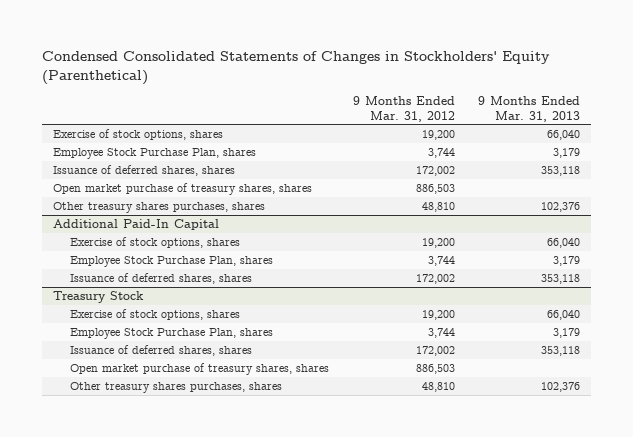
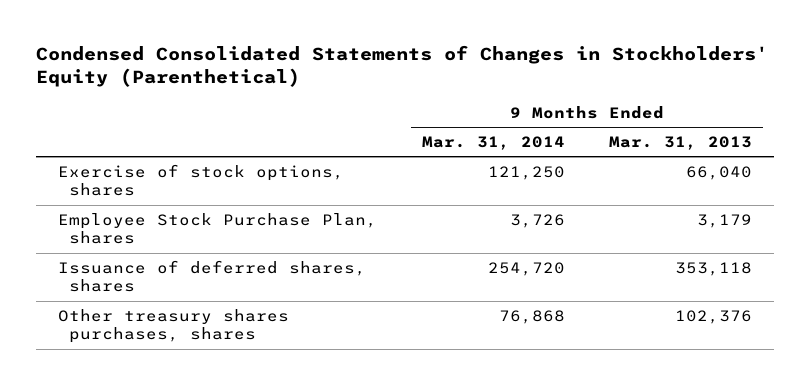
- | 9 Months Ended Mar. 31, 2012 | 9 Months Ended Mar. 31, 2013
+ | 9 Months Ended Mar. 31, 2014 | 9 Months Ended Mar. 31, 2013
- Open market purchase of treasury shares, shares | 886,503 |
- Additional Paid-In Capital
- Exercise of stock options, shares | 19,200 | 66,040
- Employee Stock Purchase Plan, shares | 3,744 | 3,179
- Issuance of deferred shares, shares | 172,002 | 353,118
- Treasury Stock
- Exercise of stock options, shares | 19,200 | 66,040
- Employee Stock Purchase Plan, shares | 3,744 | 3,179
- Issuance of deferred shares, shares | 172,002 | 353,118
- Open market purchase of treasury shares, shares | 886,503 |
- Other treasury shares purchases, shares | 48,810 | 102,376

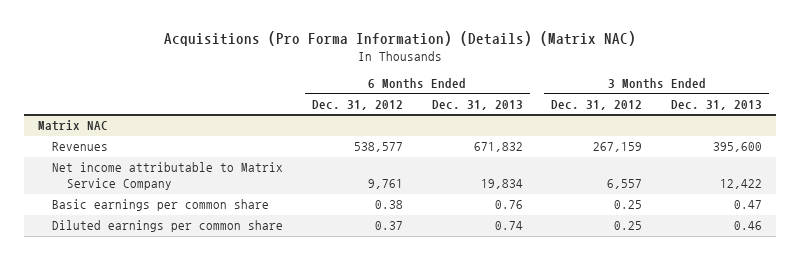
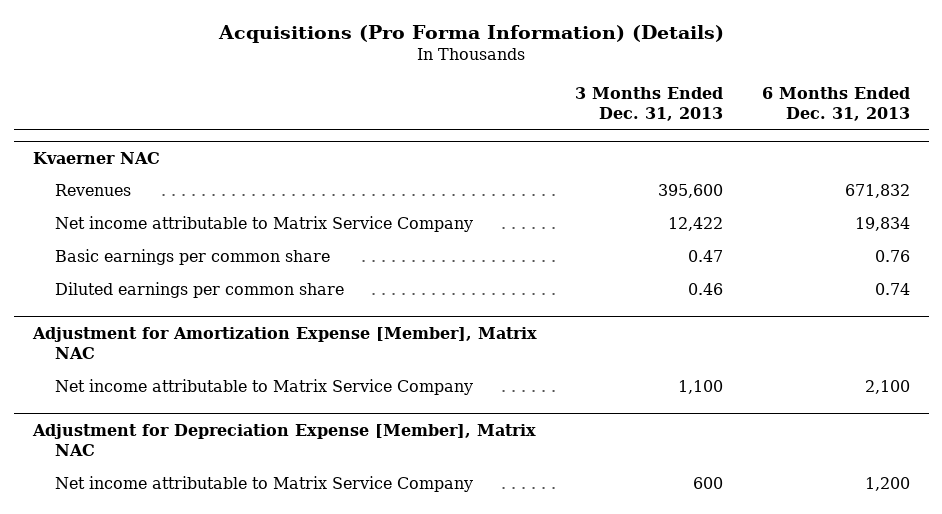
- Acquisitions (Pro Forma Information) (Details) (Matrix NAC)
+ Acquisitions (Pro Forma Information) (Details)
- | 6 Months Ended Dec. 31, 2012 | 6 Months Ended Dec. 31, 2013 | 3 Months Ended Dec. 31, 2012 | 3 Months Ended Dec. 31, 2013
+ | 3 Months Ended Dec. 31, 2013 | 6 Months Ended Dec. 31, 2013
- Matrix NAC
+ Kvaerner NAC
+ Adjustment for Amortization Expense [Member], Matrix NAC
+ Net income attributable to Matrix Service Company | 1,100 | 2,100
+ Adjustment for Depreciation Expense [Member], Matrix NAC
+ Net income attributable to Matrix Service Company | 600 | 1,200

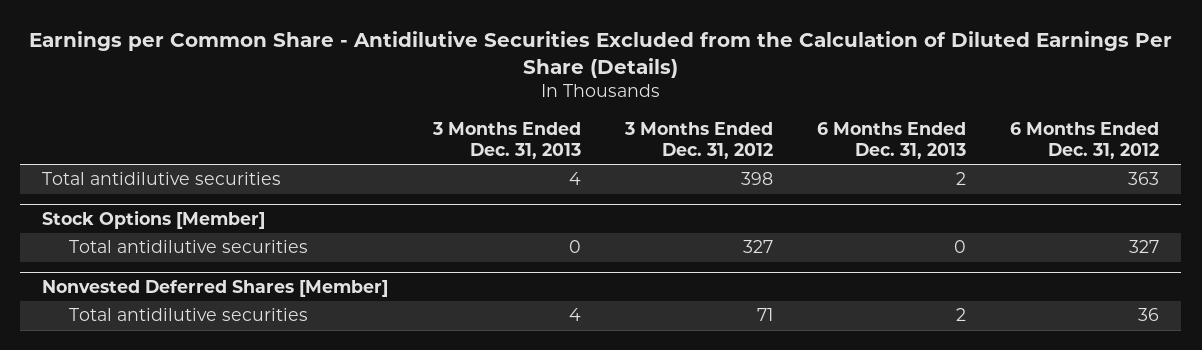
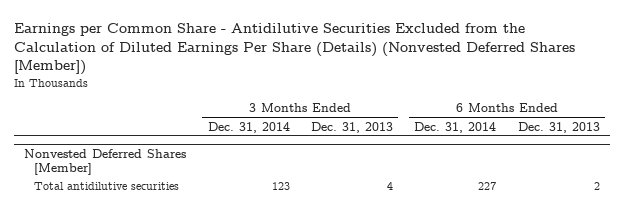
- Earnings per Common Share - Antidilutive Securities Excluded from the Calculation of Diluted Earnings Per Share (Details)
+ Earnings per Common Share - Antidilutive Securities Excluded from the Calculation of Diluted Earnings Per Share (Details) (Nonvested Deferred Shares [Member])
- | 3 Months Ended Dec. 31, 2013 | 3 Months Ended Dec. 31, 2012 | 6 Months Ended Dec. 31, 2013 | 6 Months Ended Dec. 31, 2012
+ | 3 Months Ended Dec. 31, 2014 | 3 Months Ended Dec. 31, 2013 | 6 Months Ended Dec. 31, 2014 | 6 Months Ended Dec. 31, 2013
- Total antidilutive securities | 4 | 398 | 2 | 363
- Stock Options [Member]
- Total antidilutive securities | 0 | 327 | 0 | 327

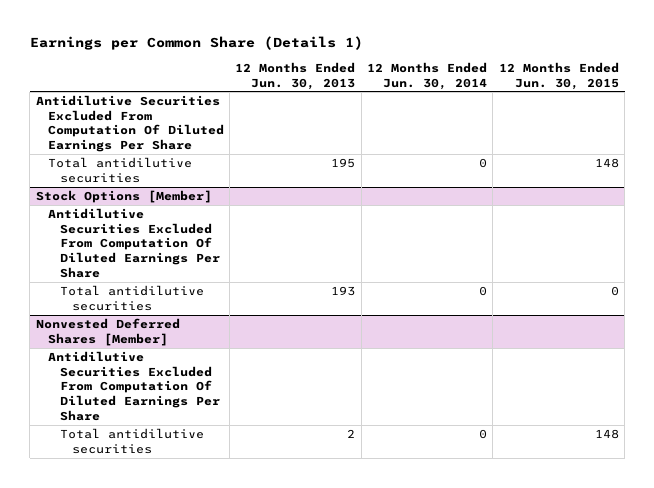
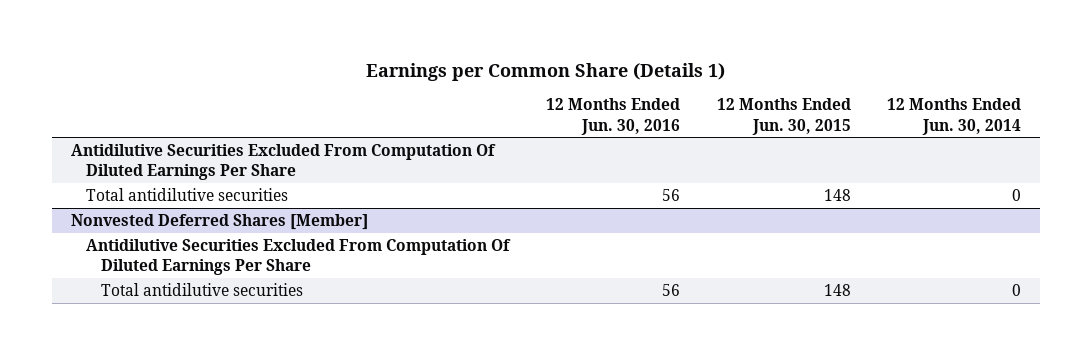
- | 12 Months Ended Jun. 30, 2013 | 12 Months Ended Jun. 30, 2014 | 12 Months Ended Jun. 30, 2015
+ | 12 Months Ended Jun. 30, 2016 | 12 Months Ended Jun. 30, 2015 | 12 Months Ended Jun. 30, 2014
- Stock Options [Member]
- Antidilutive Securities Excluded From Computation Of Diluted Earnings Per Share
- Total antidilutive securities | 193 | 0 | 0

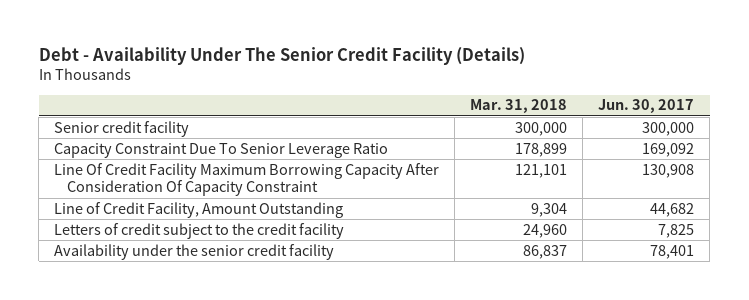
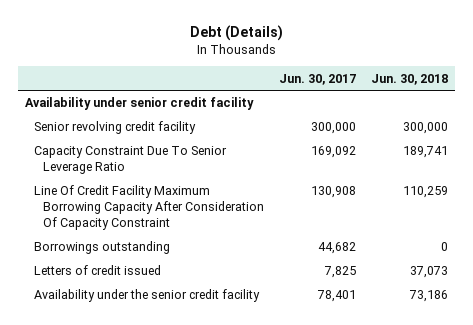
- Debt - Availability Under The Senior Credit Facility (Details)
+ Debt (Details)
- | Mar. 31, 2018 | Jun. 30, 2017
+ | Jun. 30, 2017 | Jun. 30, 2018
- Senior credit facility | 300,000 | 300,000
+ Availability under senior credit facility
+ Senior revolving credit facility | 300,000 | 300,000
- Line of Credit Facility, Amount Outstanding | 9,304 | 44,682
- Letters of credit subject to the credit facility | 24,960 | 7,825
+ Borrowings outstanding | 44,682 | 0
+ Letters of credit issued | 7,825 | 37,073

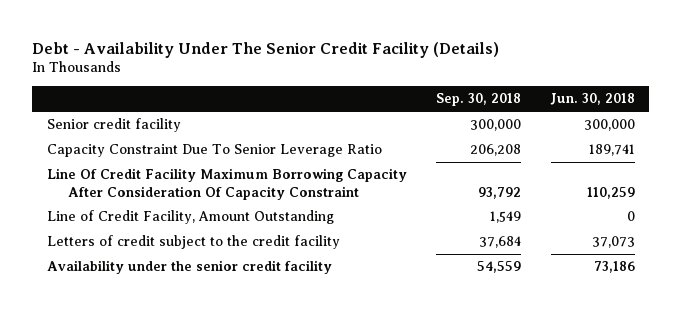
- Debt (Details)
+ Debt - Availability Under The Senior Credit Facility (Details)
- | Jun. 30, 2017 | Jun. 30, 2018
+ | Sep. 30, 2018 | Jun. 30, 2018
- Availability under senior credit facility
- Senior revolving credit facility | 300,000 | 300,000
+ Senior credit facility | 300,000 | 300,000
- Borrowings outstanding | 44,682 | 0
- Letters of credit issued | 7,825 | 37,073
+ Line of Credit Facility, Amount Outstanding | 1,549 | 0
+ Letters of credit subject to the credit facility | 37,684 | 37,073

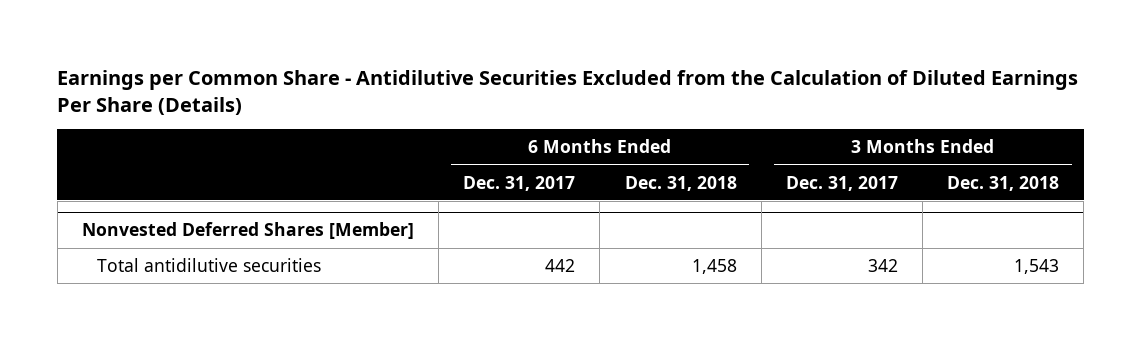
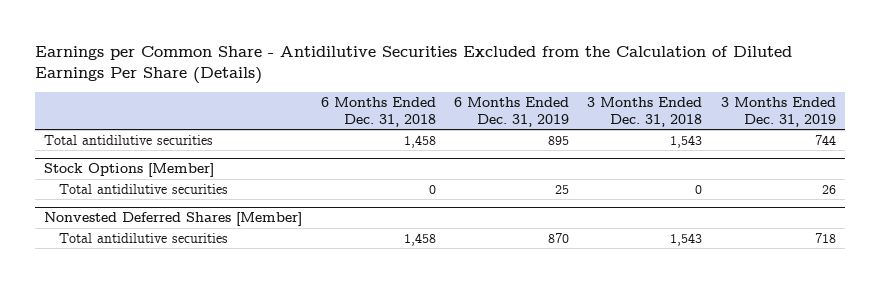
- | 6 Months Ended Dec. 31, 2017 | 6 Months Ended Dec. 31, 2018 | 3 Months Ended Dec. 31, 2017 | 3 Months Ended Dec. 31, 2018
+ | 6 Months Ended Dec. 31, 2018 | 6 Months Ended Dec. 31, 2019 | 3 Months Ended Dec. 31, 2018 | 3 Months Ended Dec. 31, 2019
+ Total antidilutive securities | 1,458 | 895 | 1,543 | 744
+ Stock Options [Member]
+ Total antidilutive securities | 0 | 25 | 0 | 26

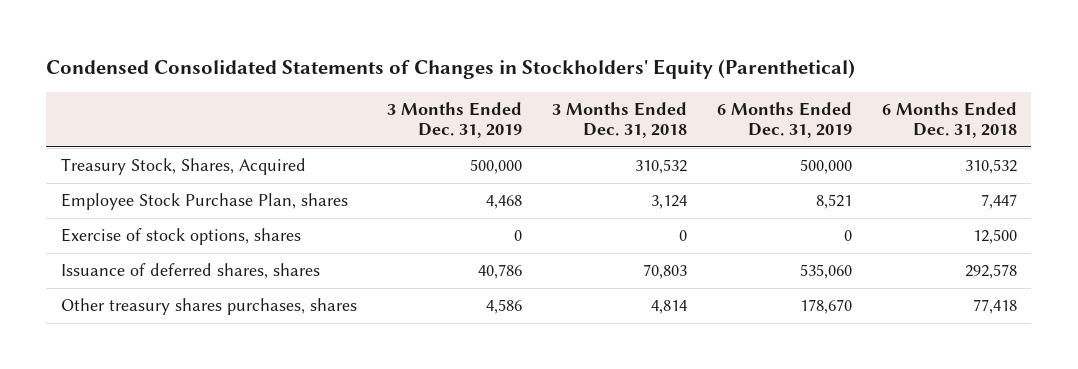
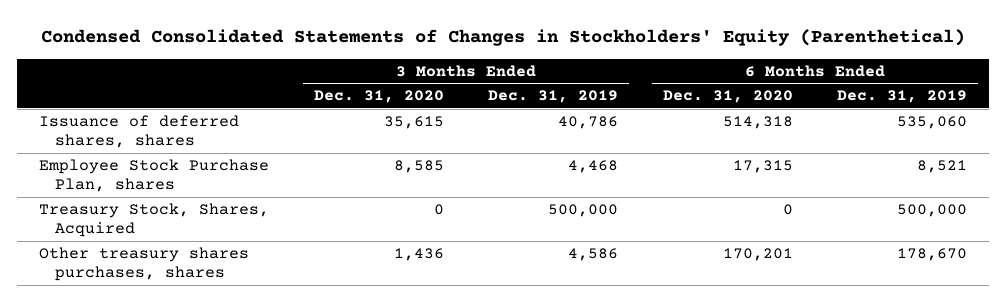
- | 3 Months Ended Dec. 31, 2019 | 3 Months Ended Dec. 31, 2018 | 6 Months Ended Dec. 31, 2019 | 6 Months Ended Dec. 31, 2018
+ | 3 Months Ended Dec. 31, 2020 | 3 Months Ended Dec. 31, 2019 | 6 Months Ended Dec. 31, 2020 | 6 Months Ended Dec. 31, 2019
- Exercise of stock options, shares | 0 | 0 | 0 | 12,500
moved down: Employee Stock Purchase Plan, shares | 8,585 | 4,468 | 17,315 | 8,521
moved down: Treasury Stock, Shares, Acquired | 0 | 500,000 | 0 | 500,000

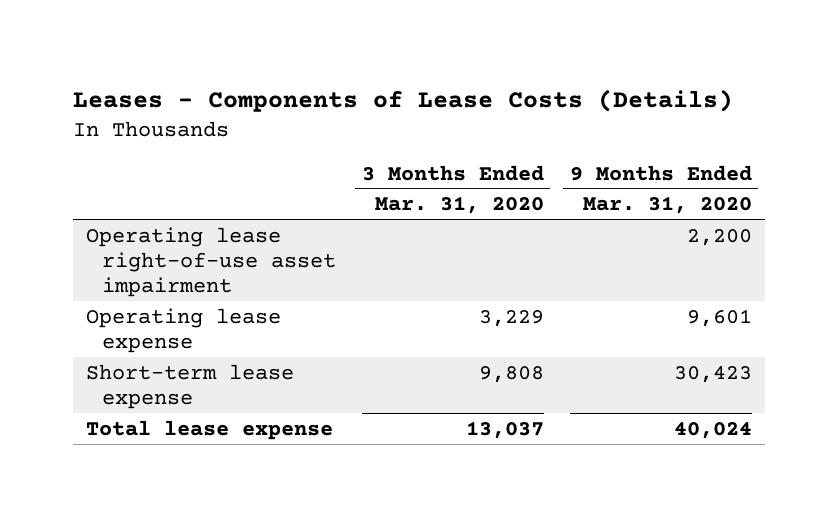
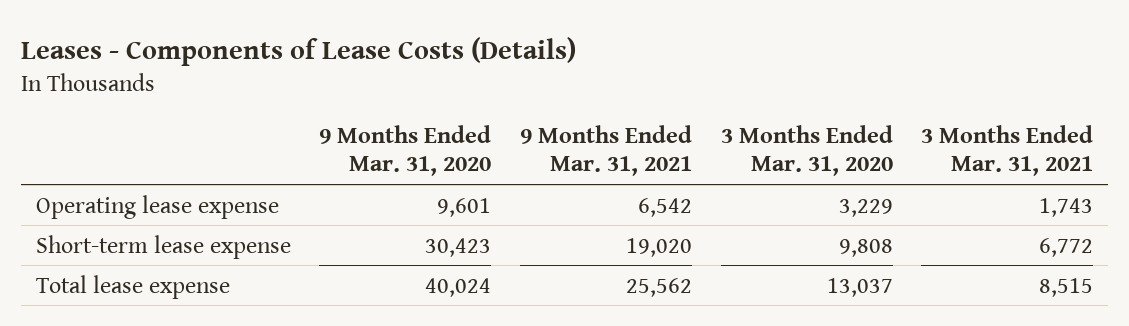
- | 3 Months Ended Mar. 31, 2020 | 9 Months Ended Mar. 31, 2020
+ | 9 Months Ended Mar. 31, 2020 | 9 Months Ended Mar. 31, 2021 | 3 Months Ended Mar. 31, 2020 | 3 Months Ended Mar. 31, 2021
- Operating lease right-of-use asset impairment | | 2,200

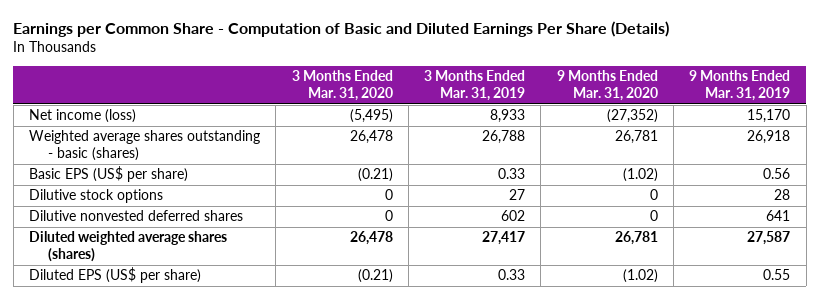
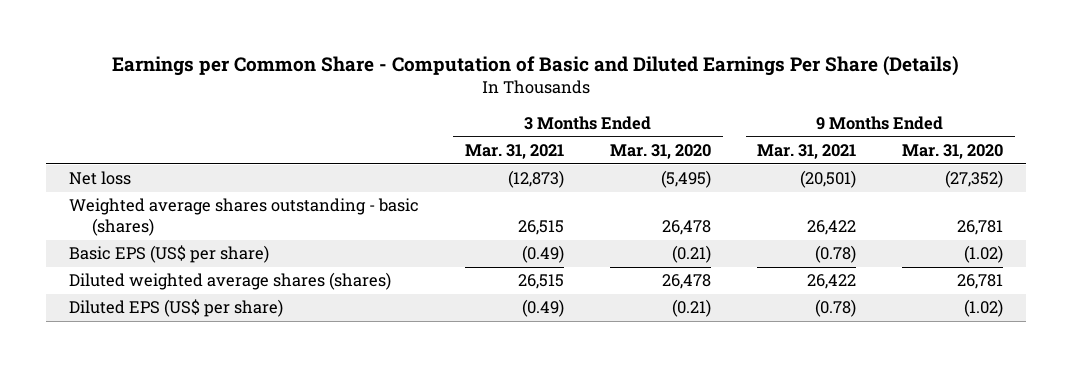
- | 3 Months Ended Mar. 31, 2020 | 3 Months Ended Mar. 31, 2019 | 9 Months Ended Mar. 31, 2020 | 9 Months Ended Mar. 31, 2019
+ | 3 Months Ended Mar. 31, 2021 | 3 Months Ended Mar. 31, 2020 | 9 Months Ended Mar. 31, 2021 | 9 Months Ended Mar. 31, 2020
- Net income (loss) | (5,495) | 8,933 | (27,352) | 15,170
+ Net loss | (12,873) | (5,495) | (20,501) | (27,352)
- Dilutive stock options | 0 | 27 | 0 | 28
- Dilutive nonvested deferred shares | 0 | 602 | 0 | 641

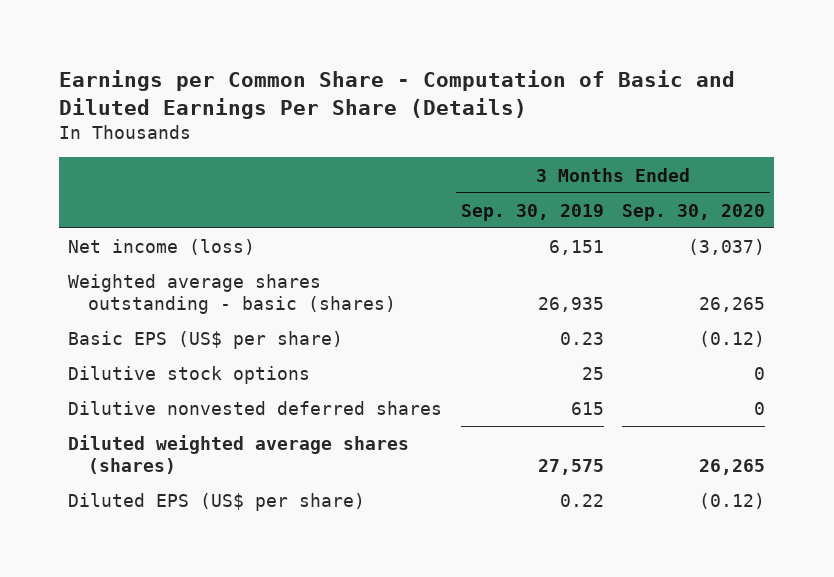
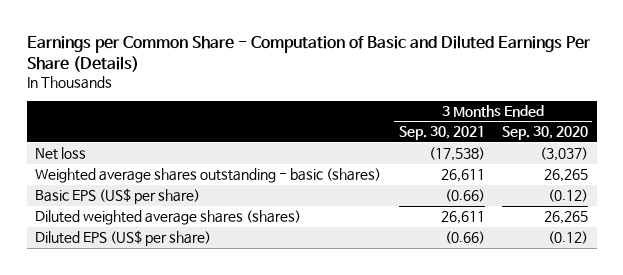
- | 3 Months Ended Sep. 30, 2019 | 3 Months Ended Sep. 30, 2020
+ | 3 Months Ended Sep. 30, 2021 | 3 Months Ended Sep. 30, 2020
- Net income (loss) | 6,151 | (3,037)
+ Net loss | (17,538) | (3,037)
- Dilutive stock options | 25 | 0
- Dilutive nonvested deferred shares | 615 | 0

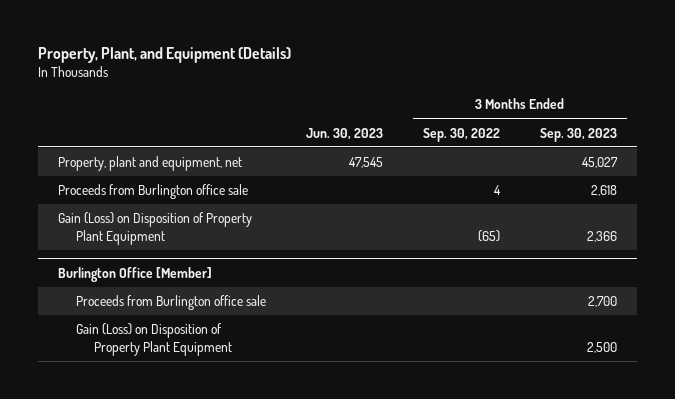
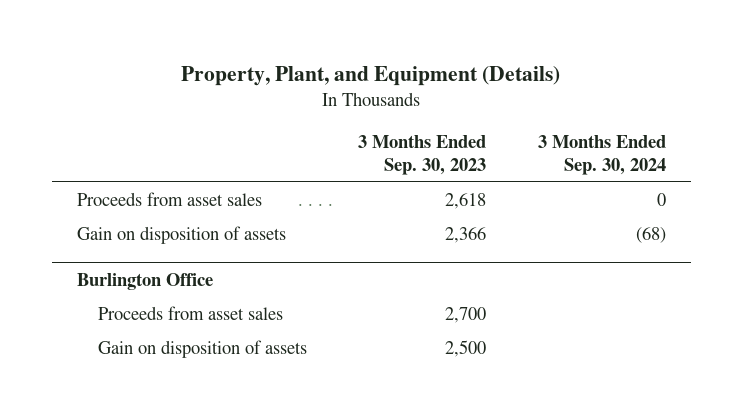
- | Jun. 30, 2023 | 3 Months Ended Sep. 30, 2022 | 3 Months Ended Sep. 30, 2023
+ | 3 Months Ended Sep. 30, 2023 | 3 Months Ended Sep. 30, 2024
- Property, plant and equipment, net | 47,545 | | 45,027
- Proceeds from Burlington office sale | | 4 | 2,618
- Gain (Loss) on Disposition of Property Plant Equipment | | (65) | 2,366
- Burlington Office [Member]
- Proceeds from Burlington office sale | | | 2,700
- Gain (Loss) on Disposition of Property Plant Equipment | | | 2,500
+ Proceeds from asset sales | 2,618 | 0
+ Gain on disposition of assets | 2,366 | (68)
+ Burlington Office
+ Proceeds from asset sales | 2,700 |
+ Gain on disposition of assets | 2,500 |

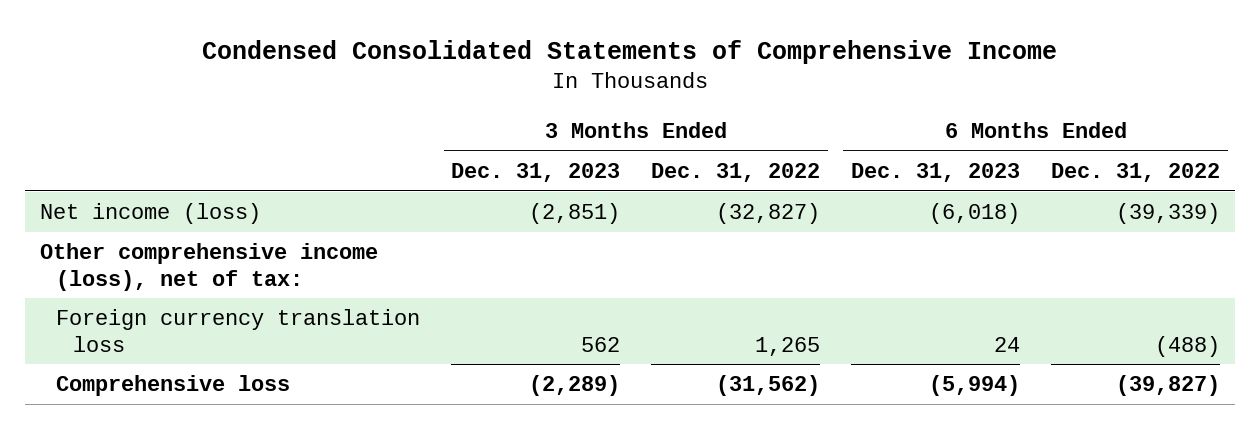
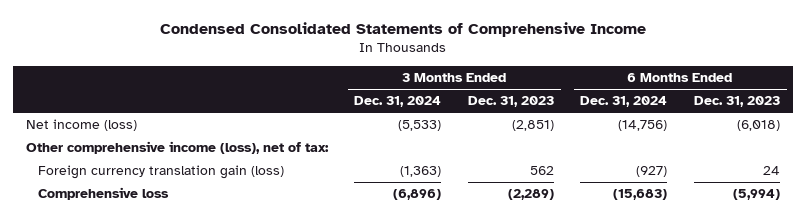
- | 3 Months Ended Dec. 31, 2023 | 3 Months Ended Dec. 31, 2022 | 6 Months Ended Dec. 31, 2023 | 6 Months Ended Dec. 31, 2022
+ | 3 Months Ended Dec. 31, 2024 | 3 Months Ended Dec. 31, 2023 | 6 Months Ended Dec. 31, 2024 | 6 Months Ended Dec. 31, 2023
- Foreign currency translation loss | 562 | 1,265 | 24 | (488)
+ Foreign currency translation gain (loss) | (1,363) | 562 | (927) | 24

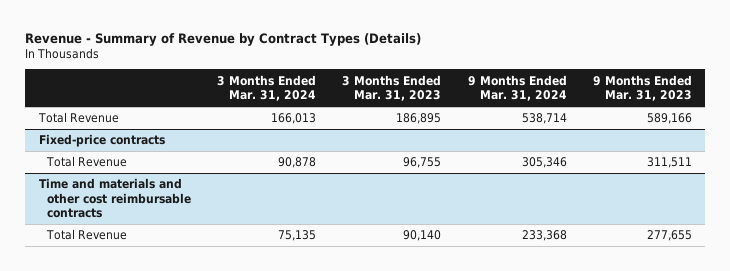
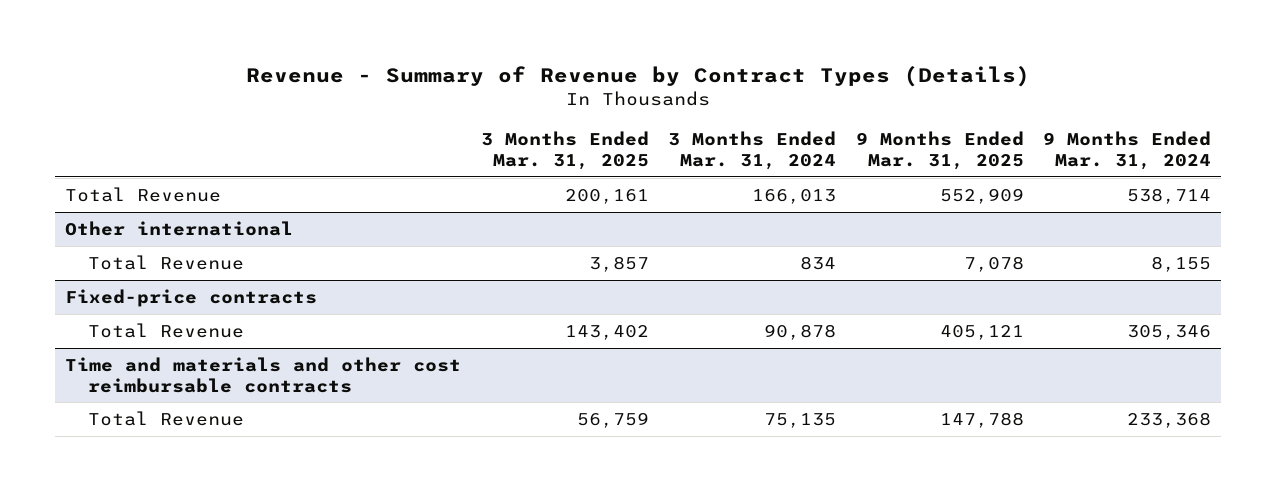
- | 3 Months Ended Mar. 31, 2024 | 3 Months Ended Mar. 31, 2023 | 9 Months Ended Mar. 31, 2024 | 9 Months Ended Mar. 31, 2023
+ | 3 Months Ended Mar. 31, 2025 | 3 Months Ended Mar. 31, 2024 | 9 Months Ended Mar. 31, 2025 | 9 Months Ended Mar. 31, 2024
+ Other international
+ Total Revenue | 3,857 | 834 | 7,078 | 8,155

